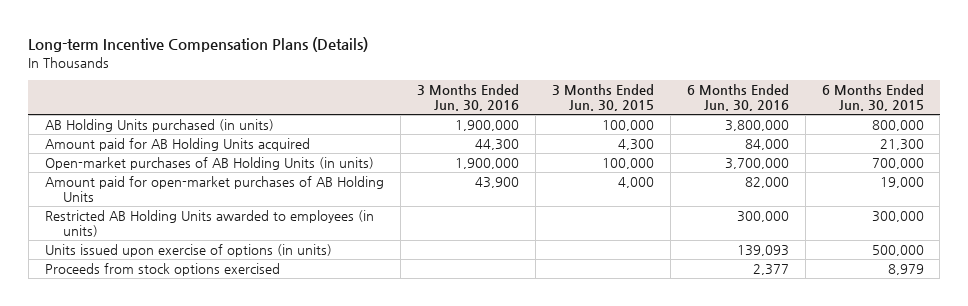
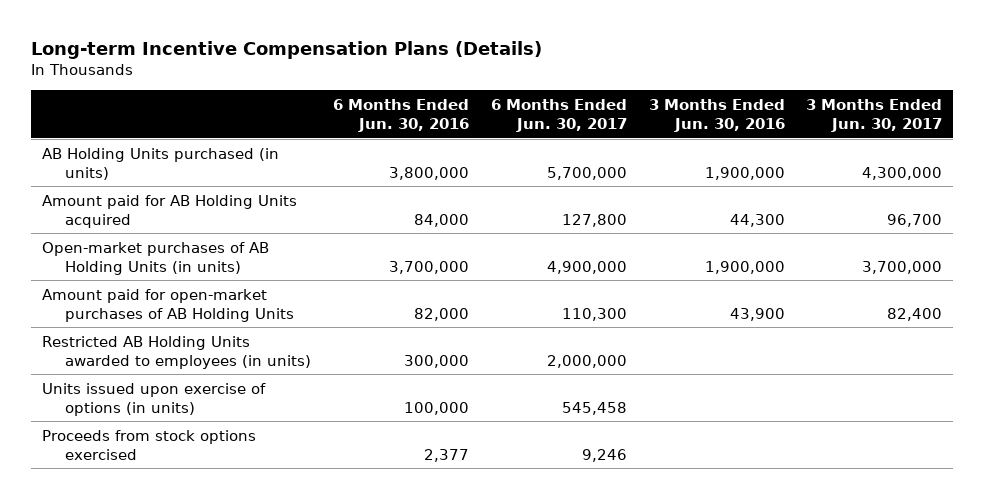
- | 3 Months Ended Jun. 30, 2016 | 3 Months Ended Jun. 30, 2015 | 6 Months Ended Jun. 30, 2016 | 6 Months Ended Jun. 30, 2015
+ | 6 Months Ended Jun. 30, 2016 | 6 Months Ended Jun. 30, 2017 | 3 Months Ended Jun. 30, 2016 | 3 Months Ended Jun. 30, 2017
- Units issued upon exercise of options (in units) | | | 139,093 | 500,000
+ Units issued upon exercise of options (in units) | 100,000 | 545,458 | |

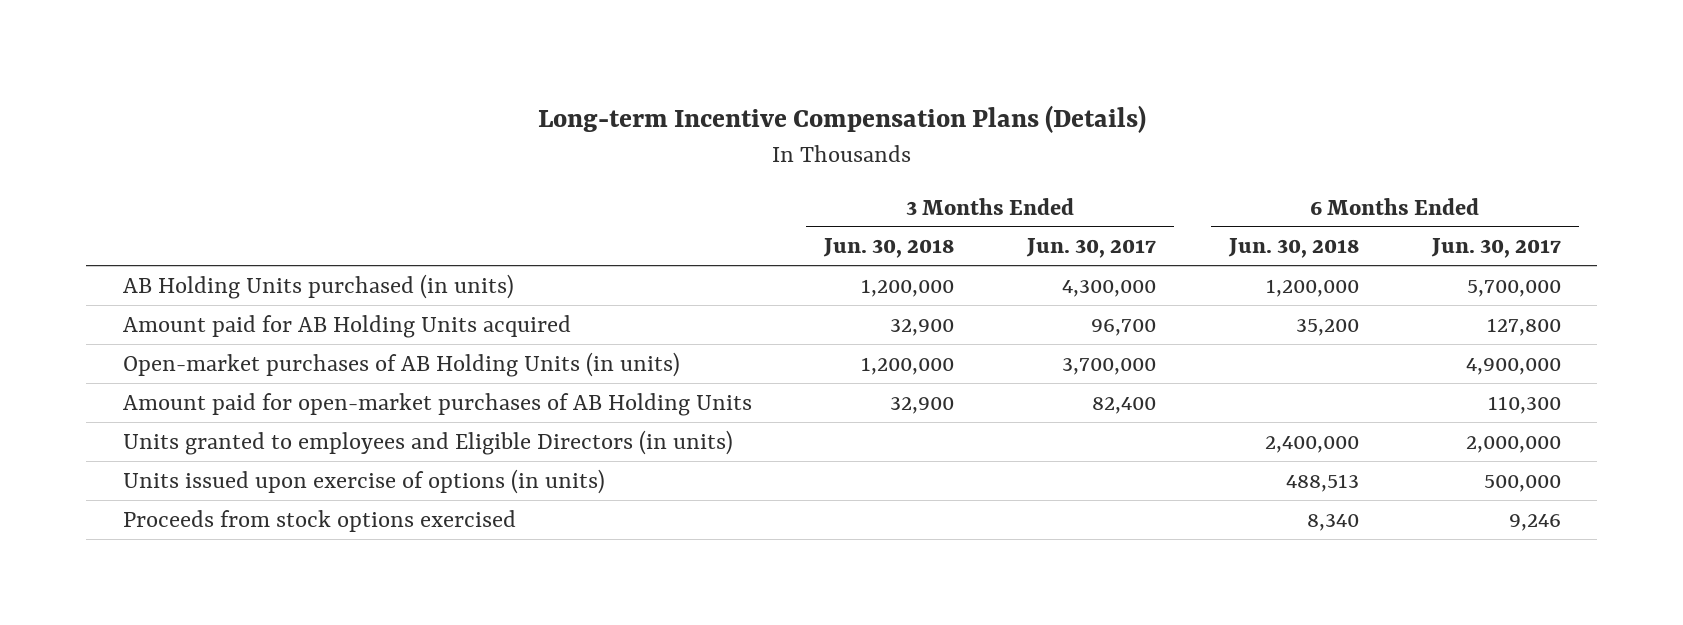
- | 6 Months Ended Jun. 30, 2016 | 6 Months Ended Jun. 30, 2017 | 3 Months Ended Jun. 30, 2016 | 3 Months Ended Jun. 30, 2017
+ | 3 Months Ended Jun. 30, 2018 | 3 Months Ended Jun. 30, 2017 | 6 Months Ended Jun. 30, 2018 | 6 Months Ended Jun. 30, 2017
- Restricted AB Holding Units awarded to employees (in units) | 300,000 | 2,000,000 | |
- Units issued upon exercise of options (in units) | 100,000 | 545,458 | |
+ Units granted to employees and Eligible Directors (in units) | | | 2,400,000 | 2,000,000
+ Units issued upon exercise of options (in units) | | | 488,513 | 500,000

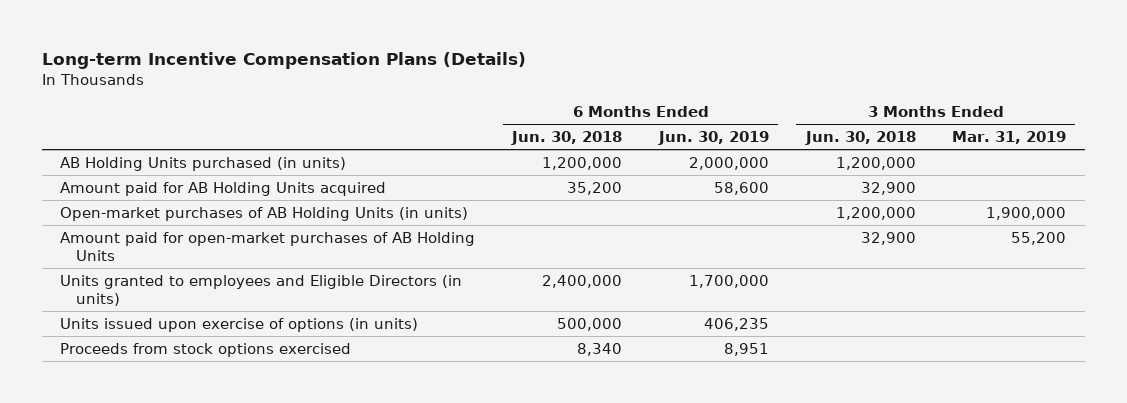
- | 3 Months Ended Jun. 30, 2018 | 3 Months Ended Jun. 30, 2017 | 6 Months Ended Jun. 30, 2018 | 6 Months Ended Jun. 30, 2017
+ | 6 Months Ended Jun. 30, 2018 | 6 Months Ended Jun. 30, 2019 | 3 Months Ended Jun. 30, 2018 | 3 Months Ended Mar. 31, 2019
- Units issued upon exercise of options (in units) | | | 488,513 | 500,000
+ Units issued upon exercise of options (in units) | 500,000 | 406,235 | |

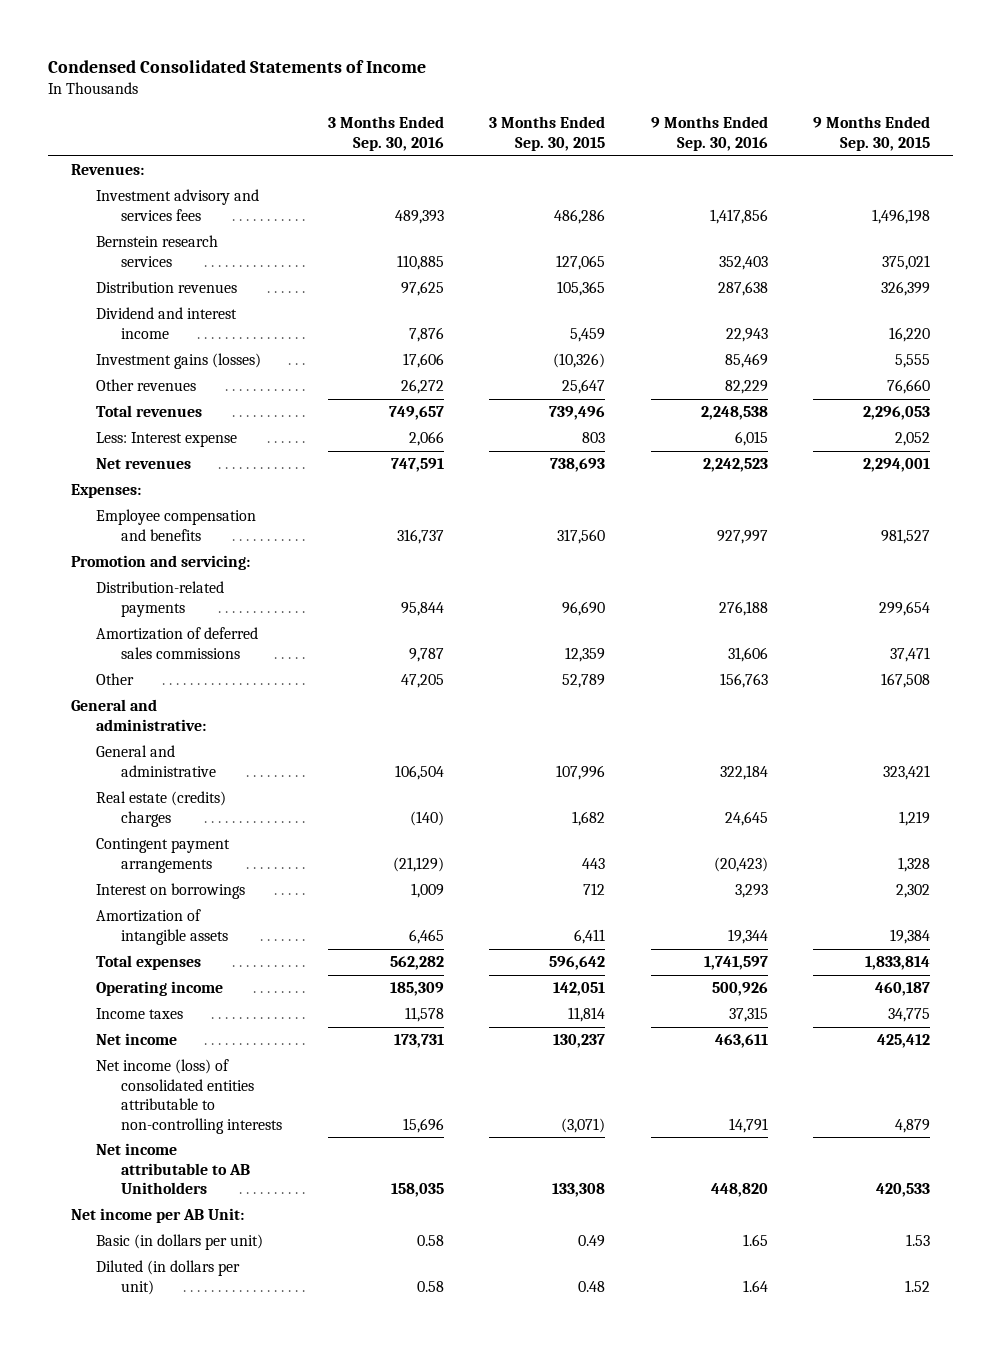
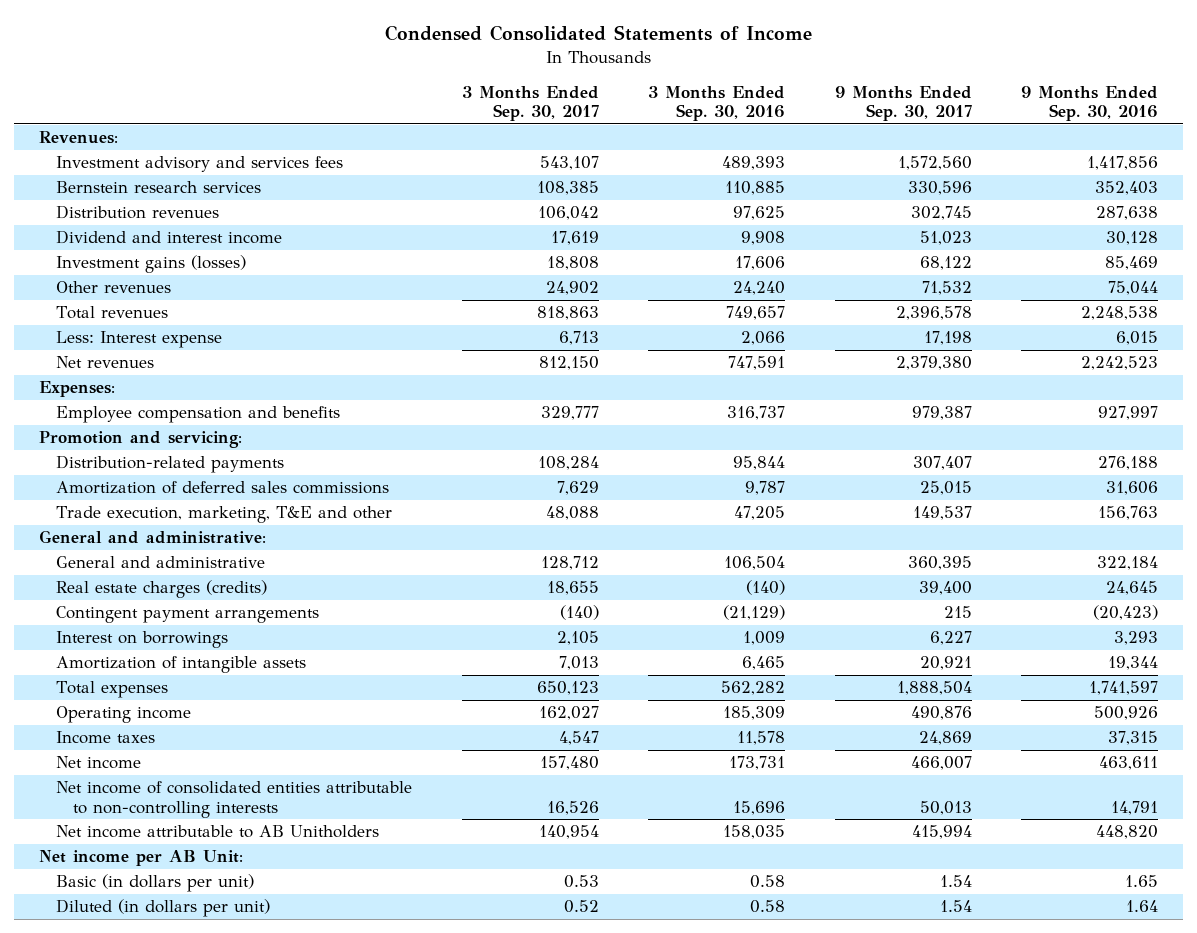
- | 3 Months Ended Sep. 30, 2016 | 3 Months Ended Sep. 30, 2015 | 9 Months Ended Sep. 30, 2016 | 9 Months Ended Sep. 30, 2015
+ | 3 Months Ended Sep. 30, 2017 | 3 Months Ended Sep. 30, 2016 | 9 Months Ended Sep. 30, 2017 | 9 Months Ended Sep. 30, 2016
- Dividend and interest income | 7,876 | 5,459 | 22,943 | 16,220
+ Dividend and interest income | 17,619 | 9,908 | 51,023 | 30,128
- Other revenues | 26,272 | 25,647 | 82,229 | 76,660
+ Other revenues | 24,902 | 24,240 | 71,532 | 75,044
- Other | 47,205 | 52,789 | 156,763 | 167,508
+ Trade execution, marketing, T&E and other | 48,088 | 47,205 | 149,537 | 156,763
- Real estate (credits) charges | (140) | 1,682 | 24,645 | 1,219
+ Real estate charges (credits) | 18,655 | (140) | 39,400 | 24,645
- Net income (loss) of consolidated entities attributable to non-controlling interests | 15,696 | (3,071) | 14,791 | 4,879
+ Net income of consolidated entities attributable to non-controlling interests | 16,526 | 15,696 | 50,013 | 14,791

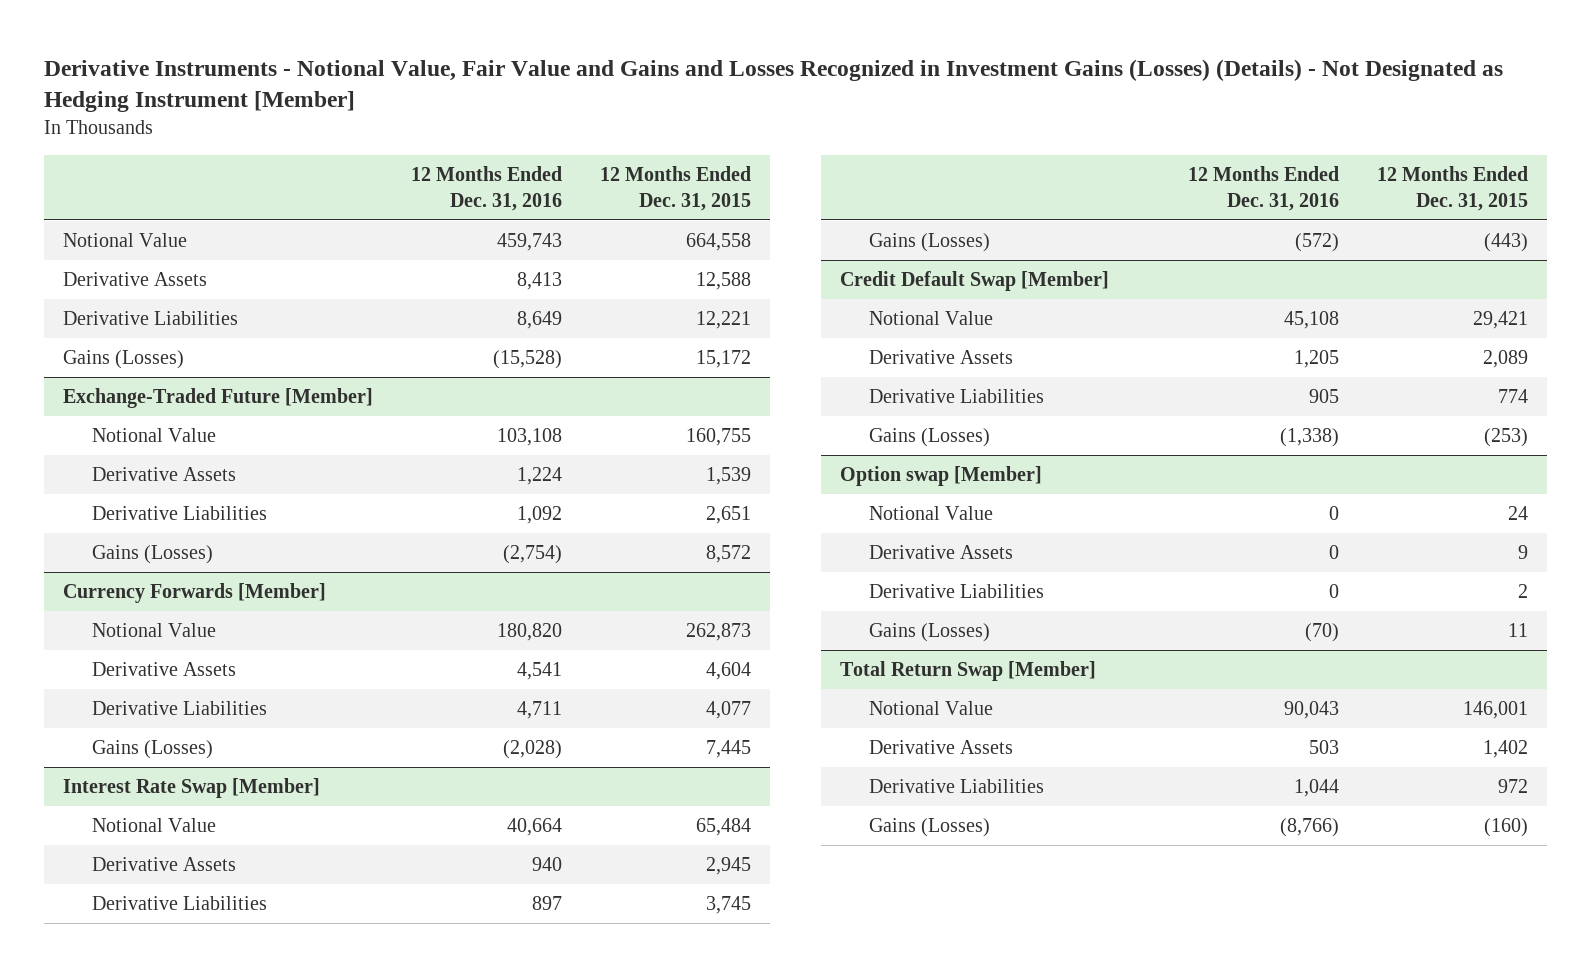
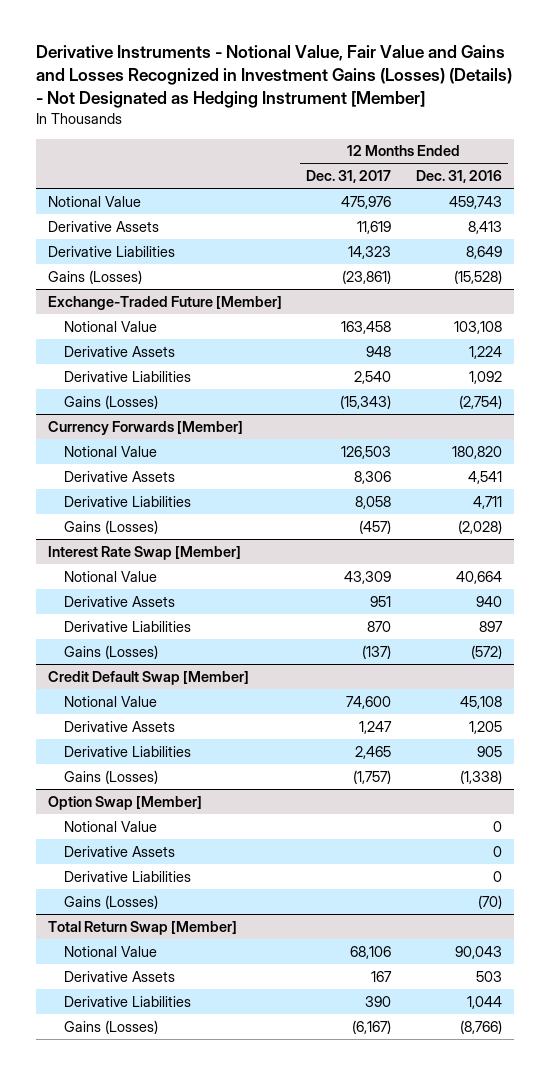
- | 12 Months Ended Dec. 31, 2016 | 12 Months Ended Dec. 31, 2015
+ | 12 Months Ended Dec. 31, 2017 | 12 Months Ended Dec. 31, 2016
- Option swap [Member]
+ Option Swap [Member]

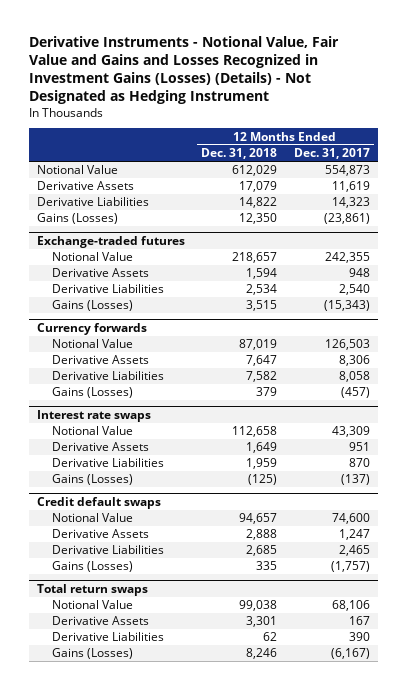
- Derivative Instruments - Notional Value, Fair Value and Gains and Losses Recognized in Investment Gains (Losses) (Details) - Not Designated as Hedging Instrument [Member]
+ Derivative Instruments - Notional Value, Fair Value and Gains and Losses Recognized in Investment Gains (Losses) (Details) - Not Designated as Hedging Instrument
- | 12 Months Ended Dec. 31, 2017 | 12 Months Ended Dec. 31, 2016
+ | 12 Months Ended Dec. 31, 2018 | 12 Months Ended Dec. 31, 2017
- Notional Value | 475,976 | 459,743
+ Notional Value | 612,029 | 554,873
- Exchange-Traded Future [Member]
- Notional Value | 163,458 | 103,108
+ Exchange-traded futures
+ Notional Value | 218,657 | 242,355
- Currency Forwards [Member]
+ Currency forwards
- Interest Rate Swap [Member]
+ Interest rate swaps
- Credit Default Swap [Member]
+ Credit default swaps
- Option Swap [Member]
- Notional Value | | 0
- Derivative Assets | | 0
- Derivative Liabilities | | 0
- Gains (Losses) | | (70)
- Total Return Swap [Member]
+ Total return swaps

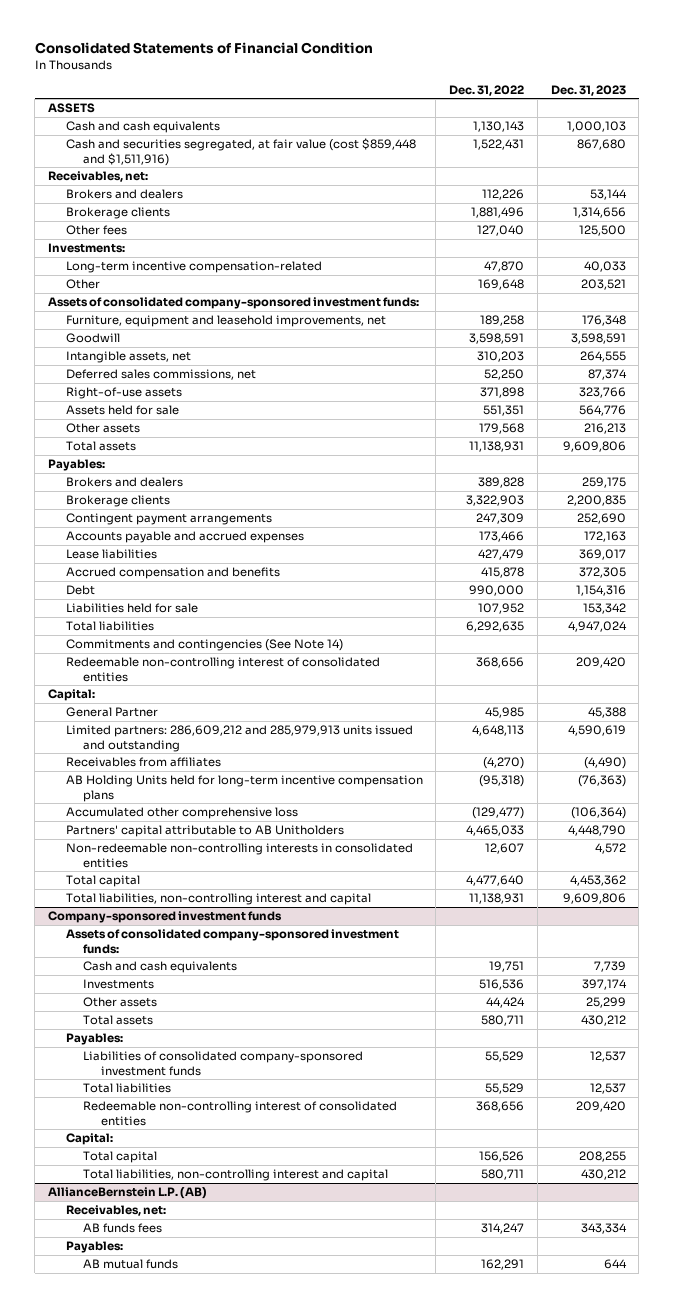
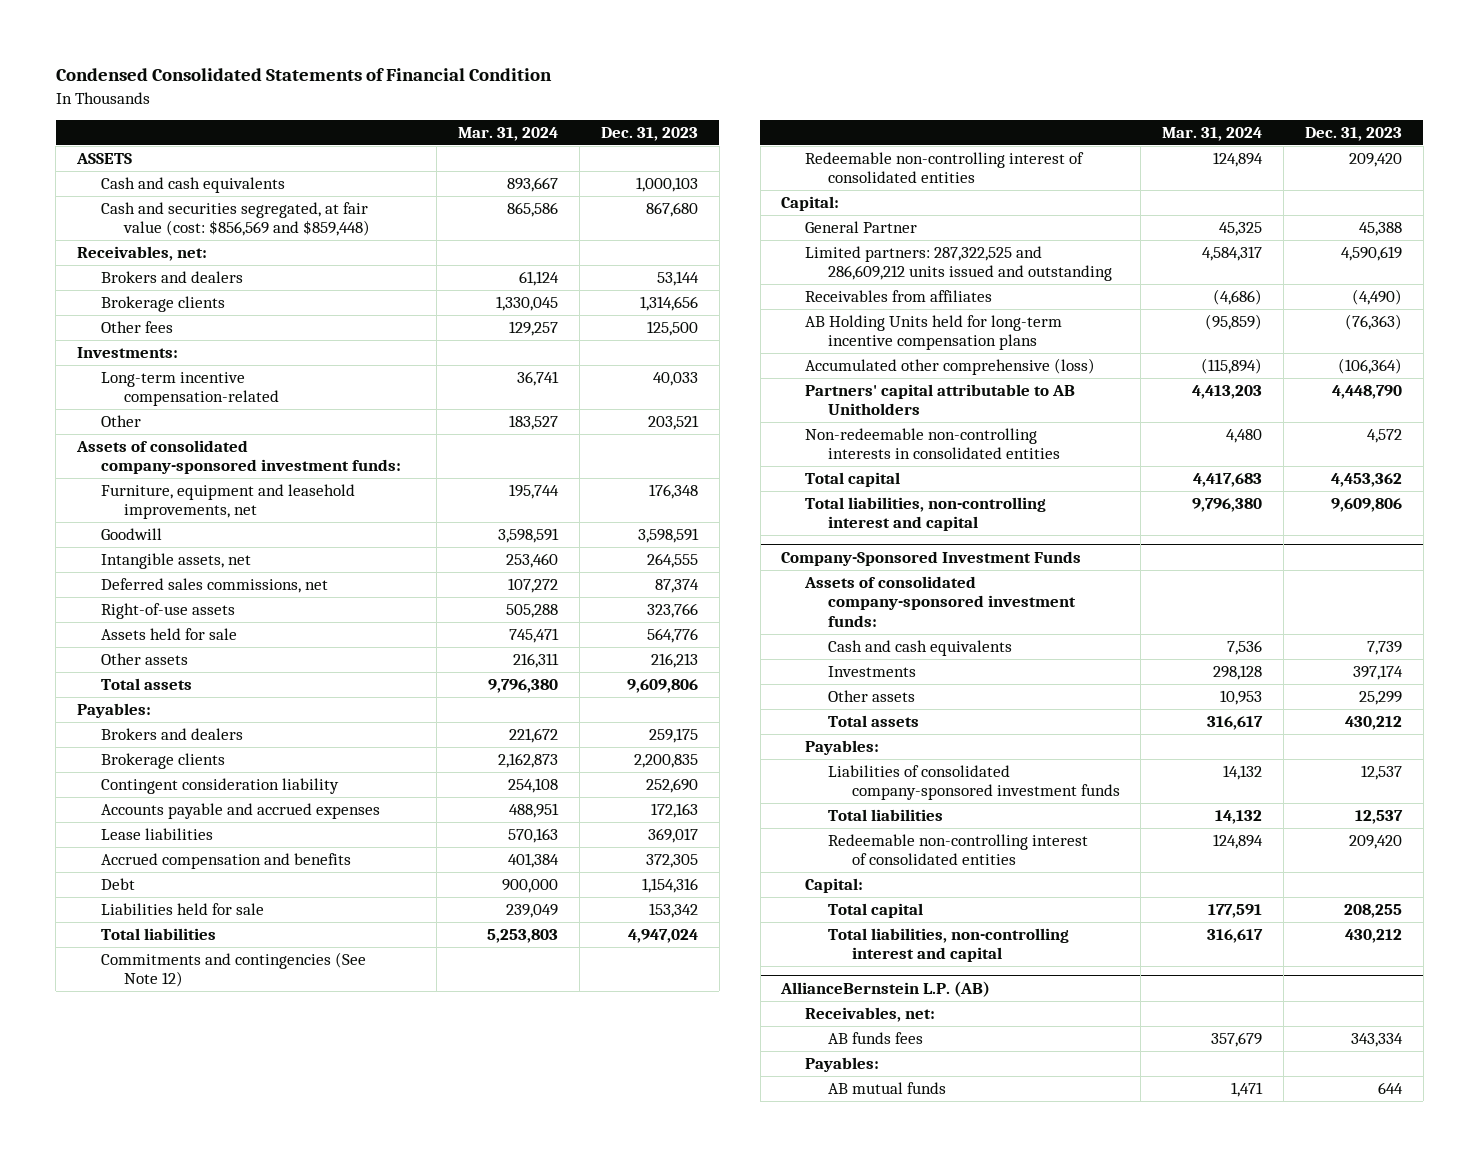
- Consolidated Statements of Financial Condition
+ Condensed Consolidated Statements of Financial Condition
- | Dec. 31, 2022 | Dec. 31, 2023
+ | Mar. 31, 2024 | Dec. 31, 2023
- Cash and securities segregated, at fair value (cost $859,448 and $1,511,916) | 1,522,431 | 867,680
+ Cash and securities segregated, at fair value (cost: $856,569 and $859,448) | 865,586 | 867,680
- Contingent payment arrangements | 247,309 | 252,690
+ Contingent consideration liability | 254,108 | 252,690
- Commitments and contingencies (See Note 14)
+ Commitments and contingencies (See Note 12)
- Limited partners: 286,609,212 and 285,979,913 units issued and outstanding | 4,648,113 | 4,590,619
+ Limited partners: 287,322,525 and 286,609,212 units issued and outstanding | 4,584,317 | 4,590,619
- Accumulated other comprehensive loss | (129,477) | (106,364)
+ Accumulated other comprehensive (loss) | (115,894) | (106,364)
- Company-sponsored investment funds
+ Company-Sponsored Investment Funds

